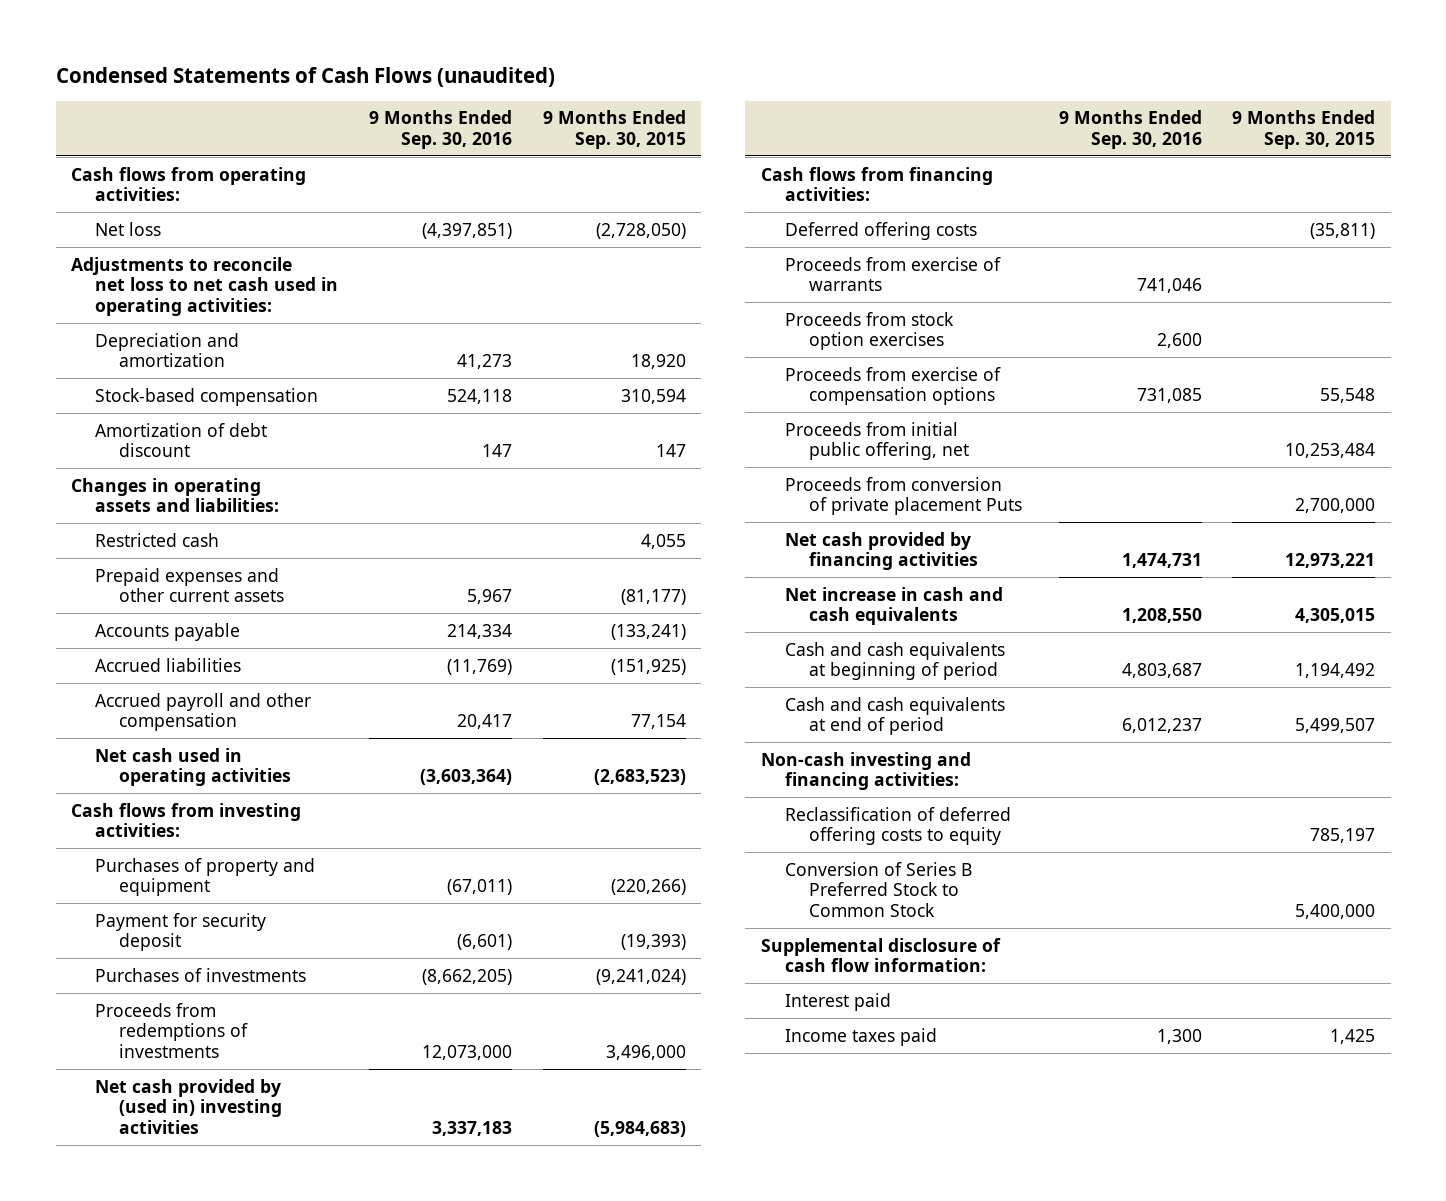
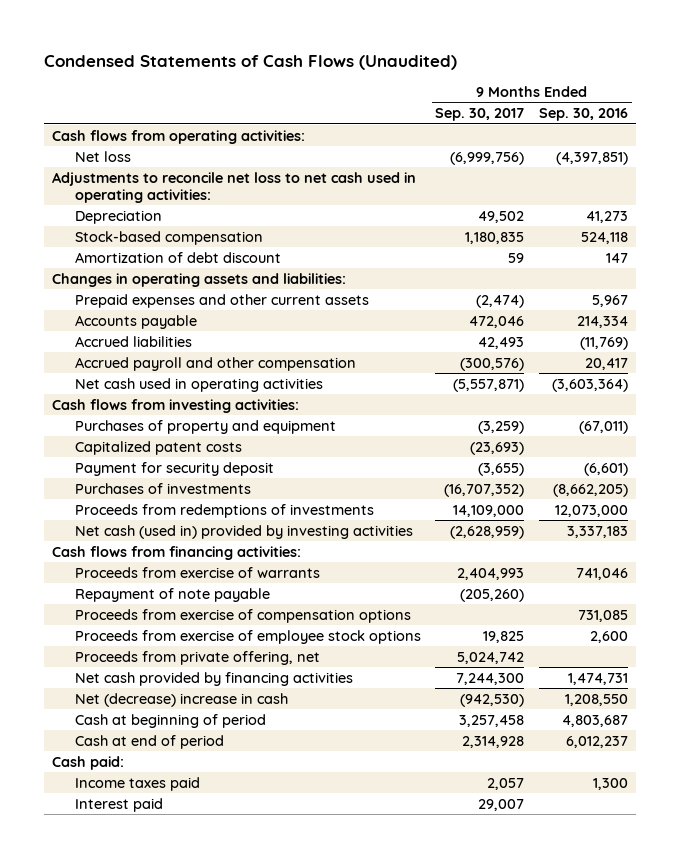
- Condensed Statements of Cash Flows (unaudited)
+ Condensed Statements of Cash Flows (Unaudited)
- | 9 Months Ended Sep. 30, 2016 | 9 Months Ended Sep. 30, 2015
+ | 9 Months Ended Sep. 30, 2017 | 9 Months Ended Sep. 30, 2016
- Depreciation and amortization | 41,273 | 18,920
+ Depreciation | 49,502 | 41,273
- Restricted cash | | 4,055
+ Capitalized patent costs | (23,693) |
- Net cash provided by (used in) investing activities | 3,337,183 | (5,984,683)
+ Net cash (used in) provided by investing activities | (2,628,959) | 3,337,183
- Deferred offering costs | | (35,811)
- Proceeds from stock option exercises | 2,600 |
+ Repayment of note payable | (205,260) |
- Proceeds from initial public offering, net | | 10,253,484
- Proceeds from conversion of private placement Puts | | 2,700,000
+ Proceeds from exercise of employee stock options | 19,825 | 2,600
+ Proceeds from private offering, net | 5,024,742 |
- Net increase in cash and cash equivalents | 1,208,550 | 4,305,015
- Cash and cash equivalents at beginning of period | 4,803,687 | 1,194,492
- Cash and cash equivalents at end of period | 6,012,237 | 5,499,507
- Non-cash investing and financing activities:
- Reclassification of deferred offering costs to equity | | 785,197
- Conversion of Series B Preferred Stock to Common Stock | | 5,400,000
- Supplemental disclosure of cash flow information:
+ Net (decrease) increase in cash | (942,530) | 1,208,550
+ Cash at beginning of period | 3,257,458 | 4,803,687
+ Cash at end of period | 2,314,928 | 6,012,237
+ Cash paid:
moved down: Interest paid | 29,007 |

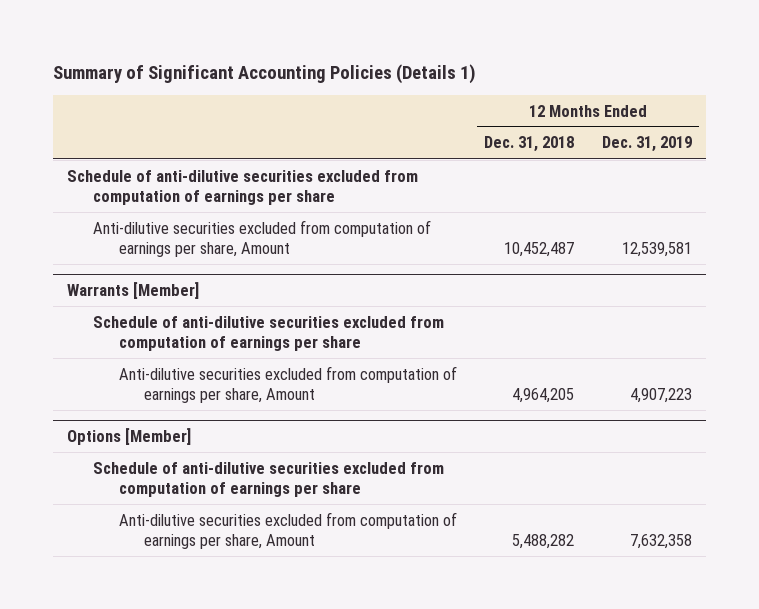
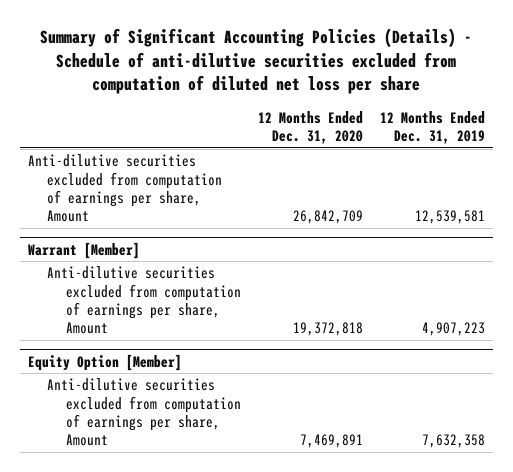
- Summary of Significant Accounting Policies (Details 1)
+ Summary of Significant Accounting Policies (Details) - Schedule of anti-dilutive securities excluded from computation of diluted net loss per share
- | 12 Months Ended Dec. 31, 2018 | 12 Months Ended Dec. 31, 2019
+ | 12 Months Ended Dec. 31, 2020 | 12 Months Ended Dec. 31, 2019
- Schedule of anti-dilutive securities excluded from computation of earnings per share
- Warrants [Member]
- Schedule of anti-dilutive securities excluded from computation of earnings per share
+ Warrant [Member]
- Options [Member]
- Schedule of anti-dilutive securities excluded from computation of earnings per share
+ Equity Option [Member]

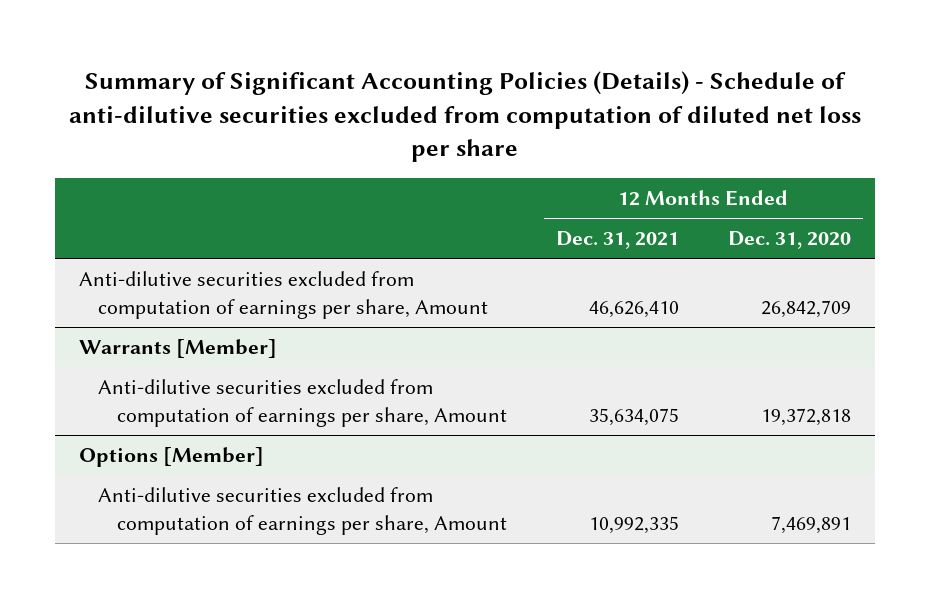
- | 12 Months Ended Dec. 31, 2020 | 12 Months Ended Dec. 31, 2019
+ | 12 Months Ended Dec. 31, 2021 | 12 Months Ended Dec. 31, 2020
- Warrant [Member]
+ Warrants [Member]
- Equity Option [Member]
+ Options [Member]

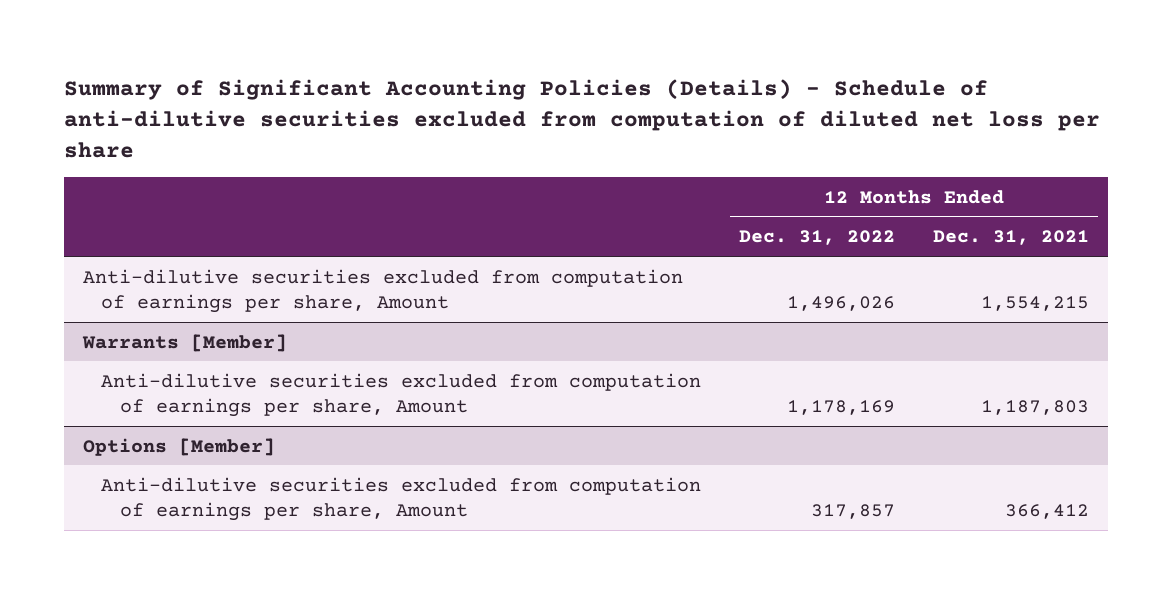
- | 12 Months Ended Dec. 31, 2021 | 12 Months Ended Dec. 31, 2020
+ | 12 Months Ended Dec. 31, 2022 | 12 Months Ended Dec. 31, 2021
- Anti-dilutive securities excluded from computation of earnings per share, Amount | 46,626,410 | 26,842,709
+ Anti-dilutive securities excluded from computation of earnings per share, Amount | 1,496,026 | 1,554,215
@ Warrants [Member]
- Anti-dilutive securities excluded from computation of earnings per share, Amount | 35,634,075 | 19,372,818
+ Anti-dilutive securities excluded from computation of earnings per share, Amount | 1,178,169 | 1,187,803
@ Options [Member]
- Anti-dilutive securities excluded from computation of earnings per share, Amount | 10,992,335 | 7,469,891
+ Anti-dilutive securities excluded from computation of earnings per share, Amount | 317,857 | 366,412

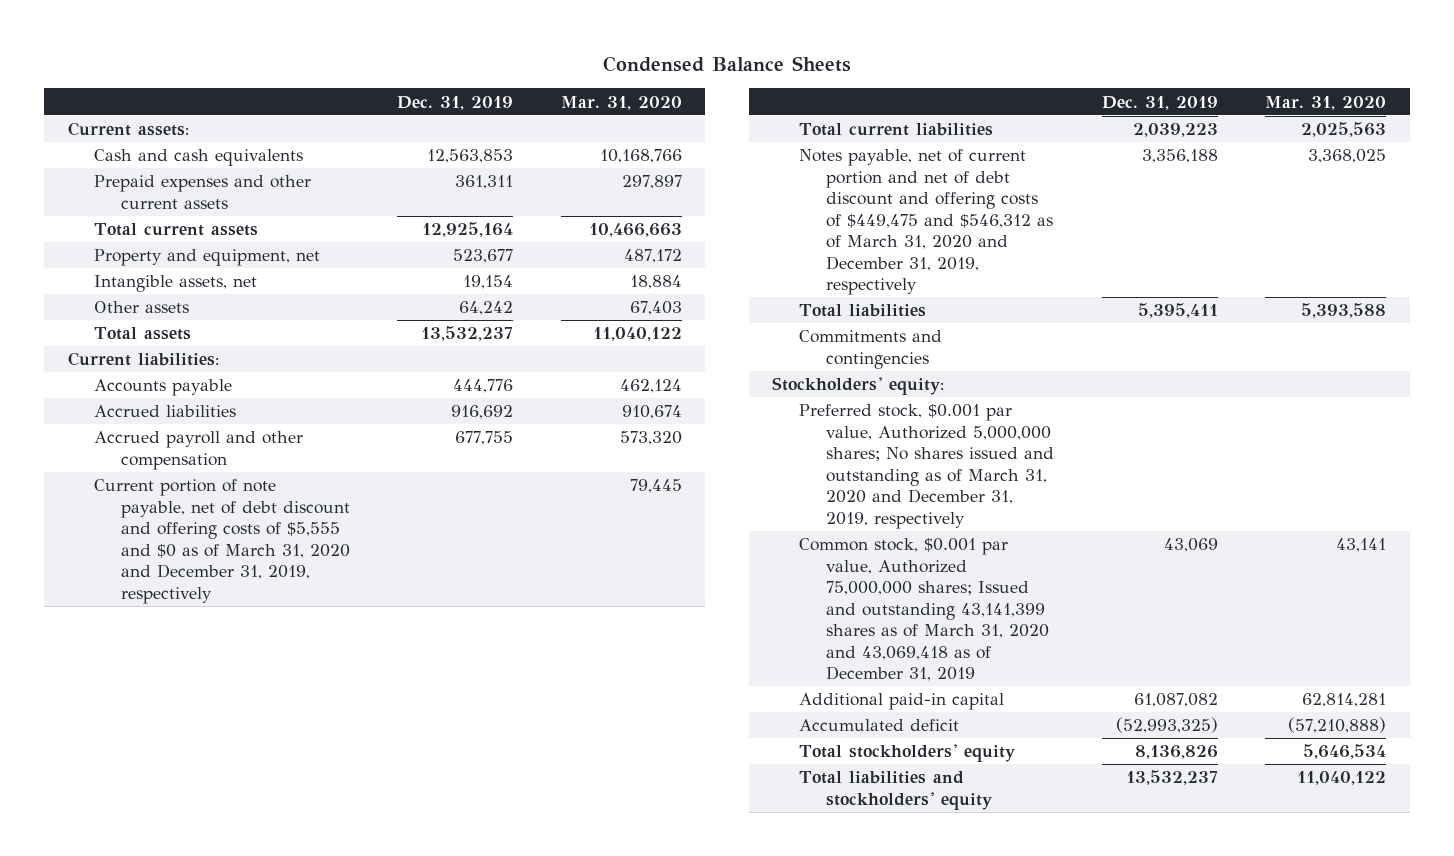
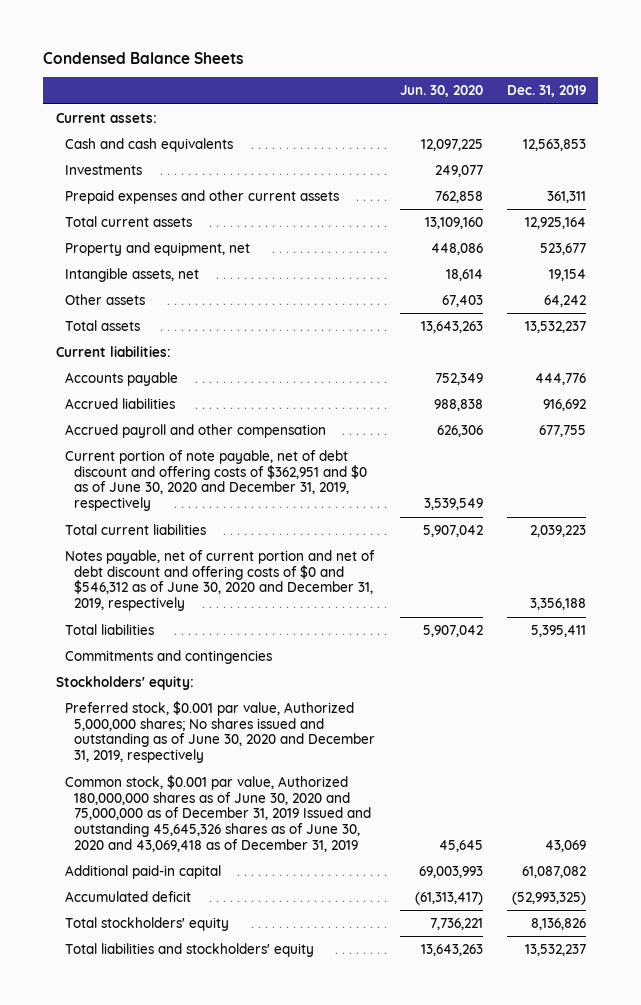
- | Dec. 31, 2019 | Mar. 31, 2020
+ | Jun. 30, 2020 | Dec. 31, 2019
+ Investments | 249,077 |
- Current portion of note payable, net of debt discount and offering costs of $5,555 and $0 as of March 31, 2020 and December 31, 2019, respectively | | 79,445
+ Current portion of note payable, net of debt discount and offering costs of $362,951 and $0 as of June 30, 2020 and December 31, 2019, respectively | 3,539,549 |
- Notes payable, net of current portion and net of debt discount and offering costs of $449,475 and $546,312 as of March 31, 2020 and December 31, 2019, respectively | 3,356,188 | 3,368,025
+ Notes payable, net of current portion and net of debt discount and offering costs of $0 and $546,312 as of June 30, 2020 and December 31, 2019, respectively | | 3,356,188
- Preferred stock, $0.001 par value, Authorized 5,000,000 shares; No shares issued and outstanding as of March 31, 2020 and December 31, 2019, respectively
- Common stock, $0.001 par value, Authorized 75,000,000 shares; Issued and outstanding 43,141,399 shares as of March 31, 2020 and 43,069,418 as of December 31, 2019 | 43,069 | 43,141
+ Preferred stock, $0.001 par value, Authorized 5,000,000 shares; No shares issued and outstanding as of June 30, 2020 and December 31, 2019, respectively
+ Common stock, $0.001 par value, Authorized 180,000,000 shares as of June 30, 2020 and 75,000,000 as of December 31, 2019 Issued and outstanding 45,645,326 shares as of June 30, 2020 and 43,069,418 as of December 31, 2019 | 45,645 | 43,069

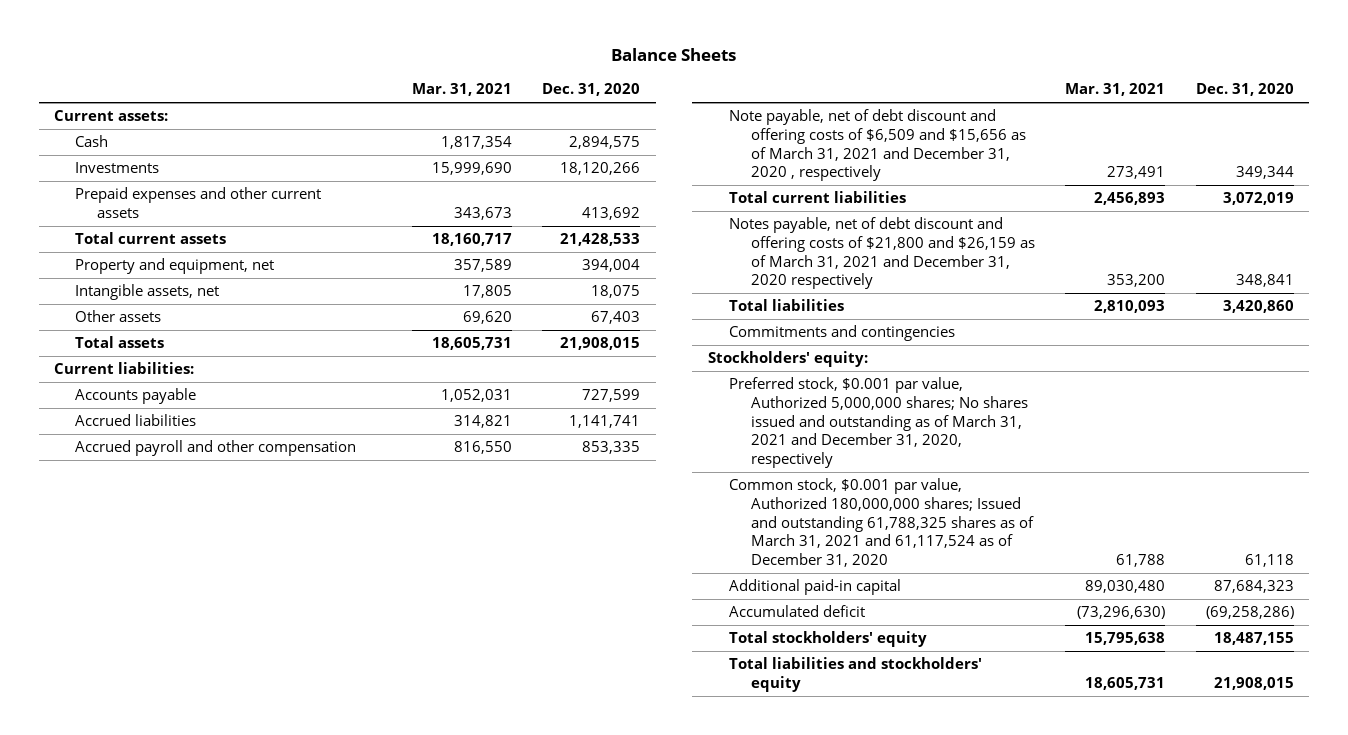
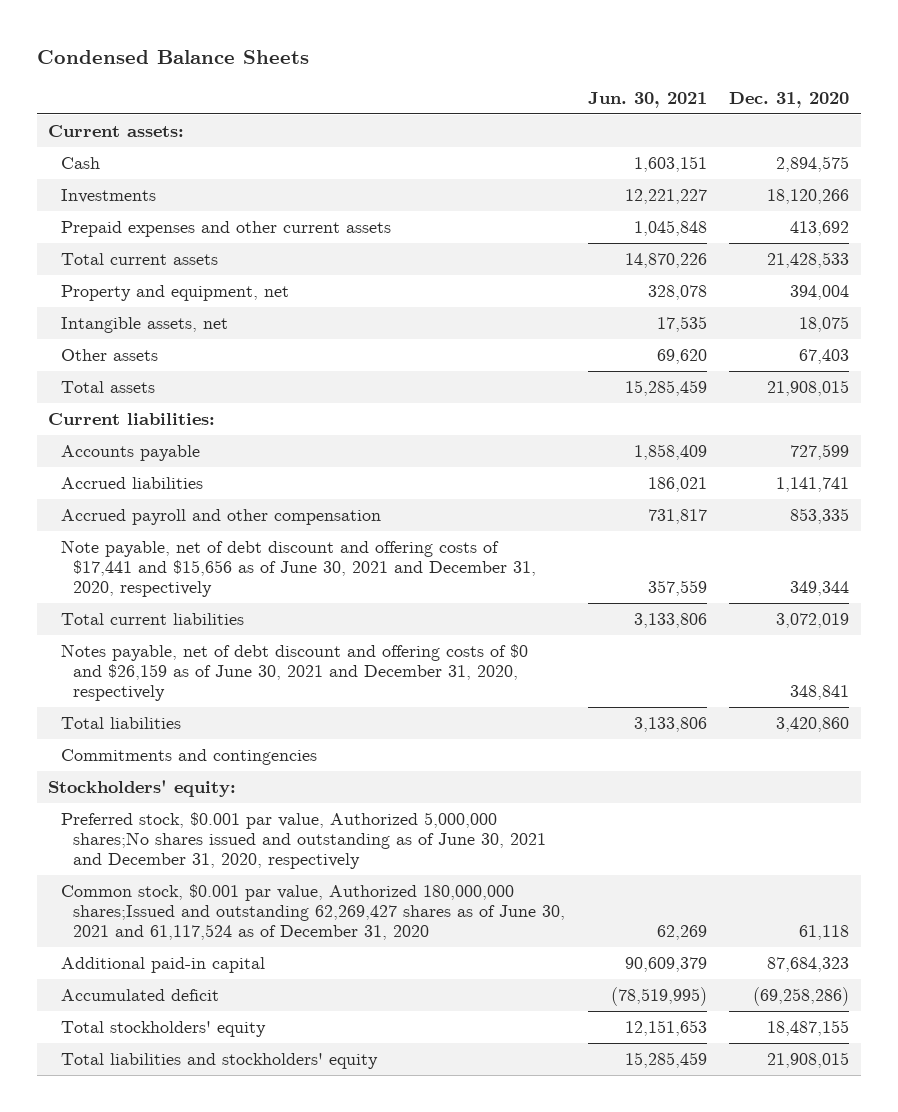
- Balance Sheets
+ Condensed Balance Sheets
- | Mar. 31, 2021 | Dec. 31, 2020
+ | Jun. 30, 2021 | Dec. 31, 2020
- Note payable, net of debt discount and offering costs of $6,509 and $15,656 as of March 31, 2021 and December 31, 2020 , respectively | 273,491 | 349,344
+ Note payable, net of debt discount and offering costs of $17,441 and $15,656 as of June 30, 2021 and December 31, 2020, respectively | 357,559 | 349,344
- Notes payable, net of debt discount and offering costs of $21,800 and $26,159 as of March 31, 2021 and December 31, 2020 respectively | 353,200 | 348,841
+ Notes payable, net of debt discount and offering costs of $0 and $26,159 as of June 30, 2021 and December 31, 2020, respectively | | 348,841
- Preferred stock, $0.001 par value, Authorized 5,000,000 shares; No shares issued and outstanding as of March 31, 2021 and December 31, 2020, respectively
- Common stock, $0.001 par value, Authorized 180,000,000 shares; Issued and outstanding 61,788,325 shares as of March 31, 2021 and 61,117,524 as of December 31, 2020 | 61,788 | 61,118
+ Preferred stock, $0.001 par value, Authorized 5,000,000 shares;No shares issued and outstanding as of June 30, 2021 and December 31, 2020, respectively
+ Common stock, $0.001 par value, Authorized 180,000,000 shares;Issued and outstanding 62,269,427 shares as of June 30, 2021 and 61,117,524 as of December 31, 2020 | 62,269 | 61,118

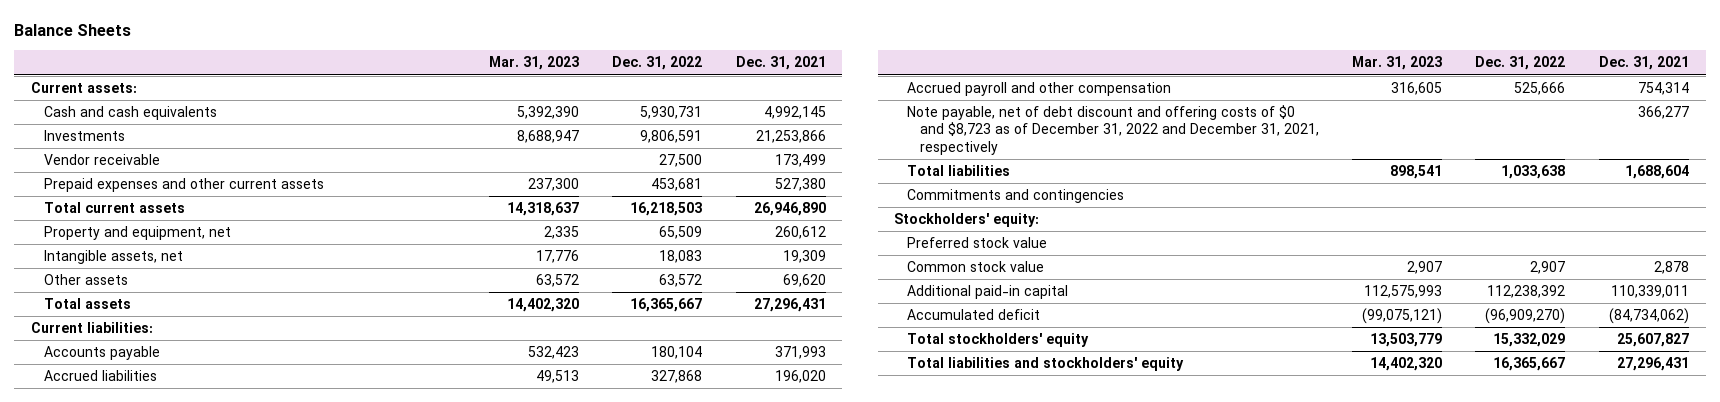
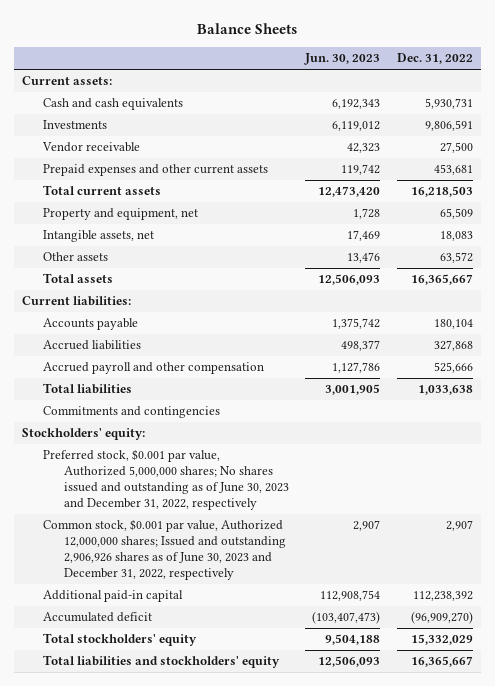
- | Mar. 31, 2023 | Dec. 31, 2022 | Dec. 31, 2021
+ | Jun. 30, 2023 | Dec. 31, 2022
- Note payable, net of debt discount and offering costs of $0 and $8,723 as of December 31, 2022 and December 31, 2021, respectively | | | 366,277
- Preferred stock value
- Common stock value | 2,907 | 2,907 | 2,878
+ Preferred stock, $0.001 par value, Authorized 5,000,000 shares; No shares issued and outstanding as of June 30, 2023 and December 31, 2022, respectively
+ Common stock, $0.001 par value, Authorized 12,000,000 shares; Issued and outstanding 2,906,926 shares as of June 30, 2023 and December 31, 2022, respectively | 2,907 | 2,907

